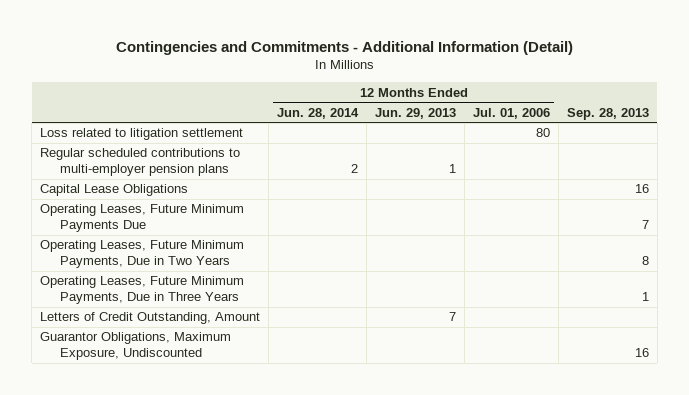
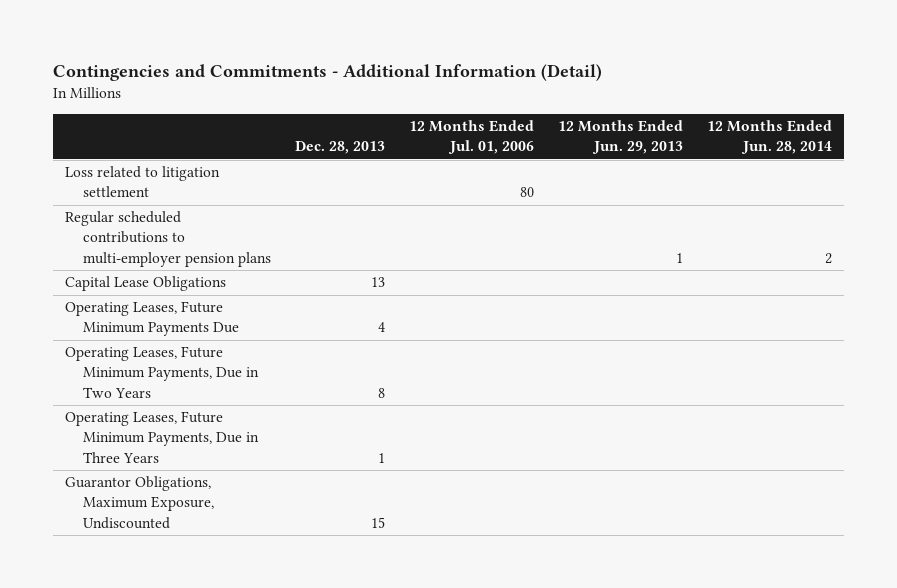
- | 12 Months Ended Jun. 28, 2014 | 12 Months Ended Jun. 29, 2013 | 12 Months Ended Jul. 01, 2006 | Sep. 28, 2013
+ | Dec. 28, 2013 | 12 Months Ended Jul. 01, 2006 | 12 Months Ended Jun. 29, 2013 | 12 Months Ended Jun. 28, 2014
- Letters of Credit Outstanding, Amount | | 7 | |

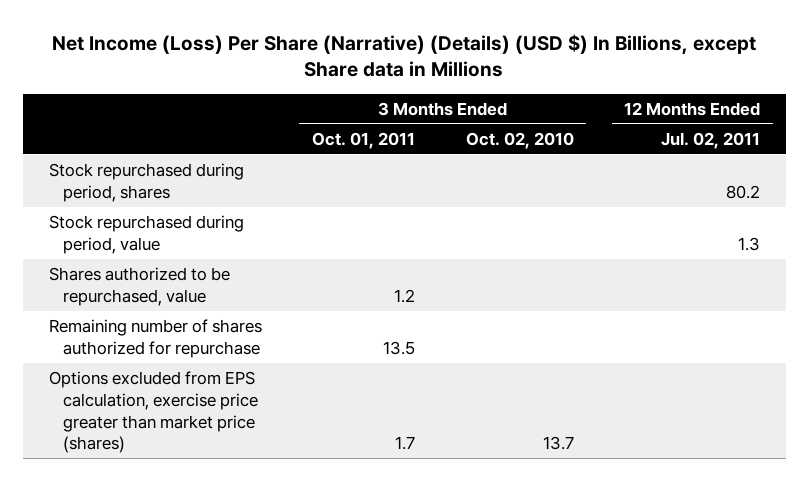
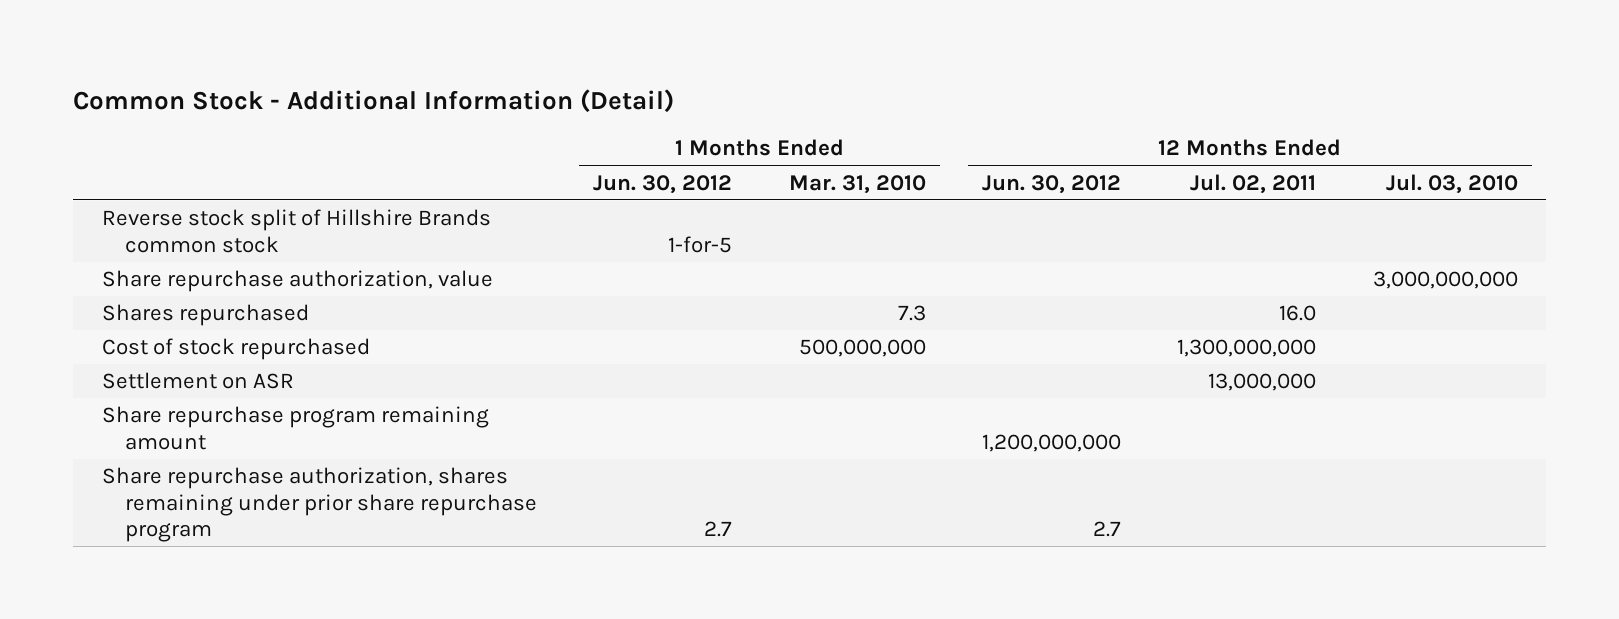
- Net Income (Loss) Per Share (Narrative) (Details) (USD $) In Billions, except Share data in Millions
+ Common Stock - Additional Information (Detail)
- | 3 Months Ended Oct. 01, 2011 | 3 Months Ended Oct. 02, 2010 | 12 Months Ended Jul. 02, 2011
+ | 1 Months Ended Jun. 30, 2012 | 1 Months Ended Mar. 31, 2010 | 12 Months Ended Jun. 30, 2012 | 12 Months Ended Jul. 02, 2011 | 12 Months Ended Jul. 03, 2010
- Stock repurchased during period, shares | | | 80.2
- Stock repurchased during period, value | | | 1.3
- Shares authorized to be repurchased, value | 1.2 | |
- Remaining number of shares authorized for repurchase | 13.5 | |
- Options excluded from EPS calculation, exercise price greater than market price (shares) | 1.7 | 13.7 |
+ Reverse stock split of Hillshire Brands common stock | 1-for-5 | | | |
+ Share repurchase authorization, value | | | | | 3,000,000,000
+ Shares repurchased | | 7.3 | | 16.0 |
+ Cost of stock repurchased | | 500,000,000 | | 1,300,000,000 |
+ Settlement on ASR | | | | 13,000,000 |
+ Share repurchase program remaining amount | | | 1,200,000,000 | |
+ Share repurchase authorization, shares remaining under prior share repurchase program | 2.7 | | 2.7 | |

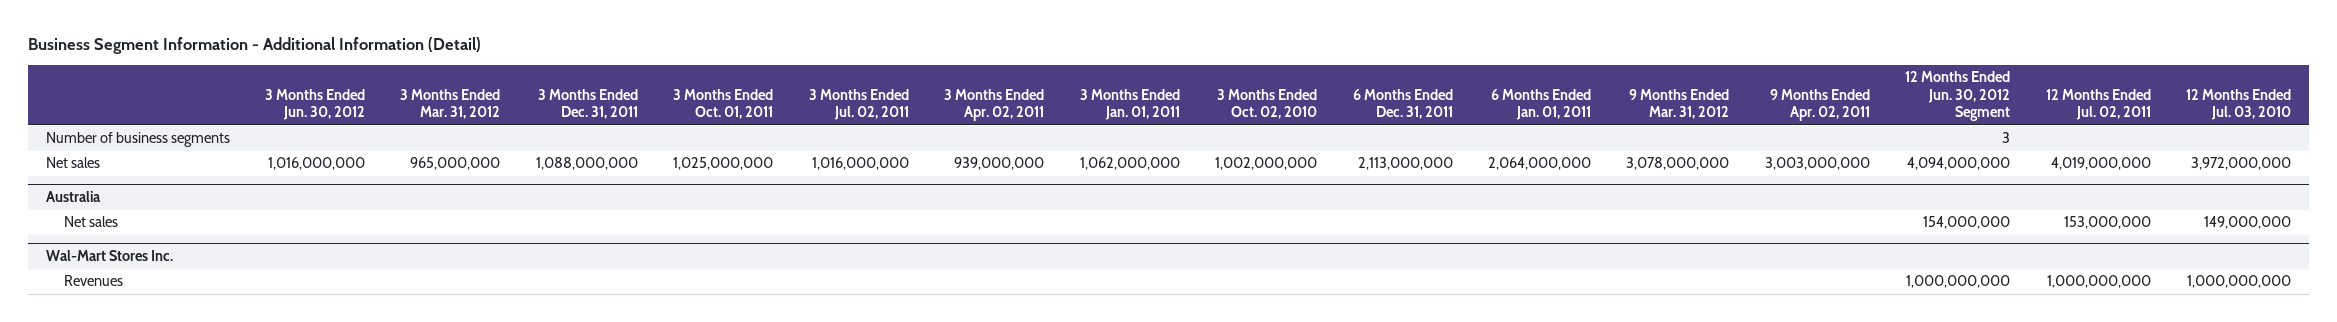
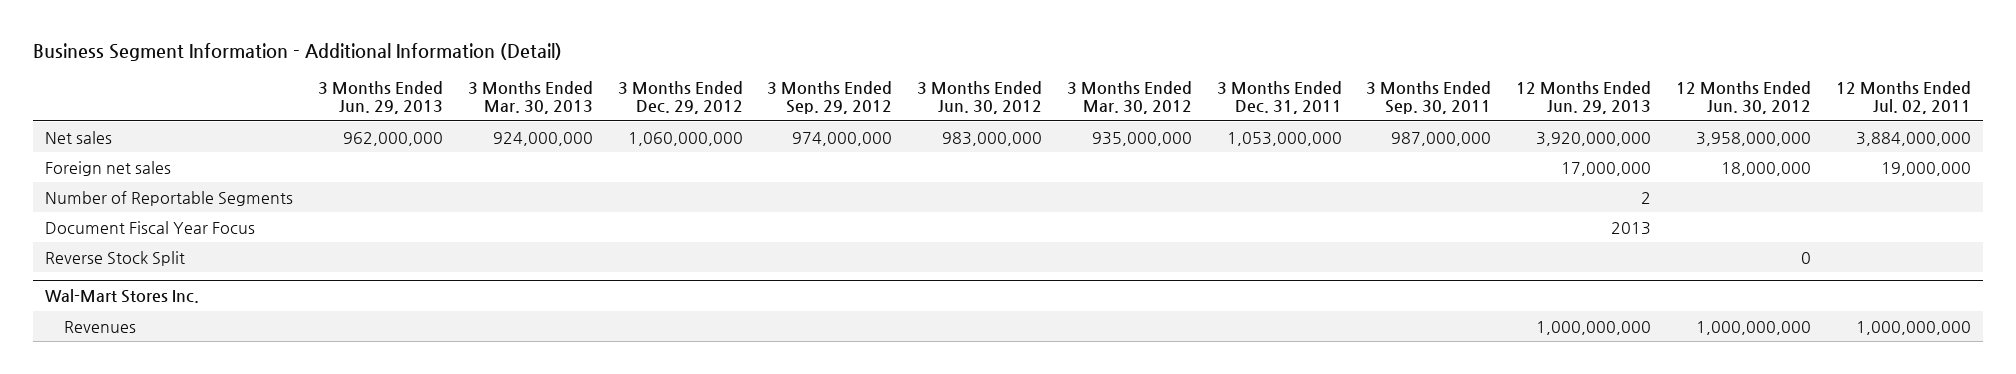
- | 3 Months Ended Jun. 30, 2012 | 3 Months Ended Mar. 31, 2012 | 3 Months Ended Dec. 31, 2011 | 3 Months Ended Oct. 01, 2011 | 3 Months Ended Jul. 02, 2011 | 3 Months Ended Apr. 02, 2011 | 3 Months Ended Jan. 01, 2011 | 3 Months Ended Oct. 02, 2010 | 6 Months Ended Dec. 31, 2011 | 6 Months Ended Jan. 01, 2011 | 9 Months Ended Mar. 31, 2012 | 9 Months Ended Apr. 02, 2011 | 12 Months Ended Jun. 30, 2012 Segment | 12 Months Ended Jul. 02, 2011 | 12 Months Ended Jul. 03, 2010
+ | 3 Months Ended Jun. 29, 2013 | 3 Months Ended Mar. 30, 2013 | 3 Months Ended Dec. 29, 2012 | 3 Months Ended Sep. 29, 2012 | 3 Months Ended Jun. 30, 2012 | 3 Months Ended Mar. 30, 2012 | 3 Months Ended Dec. 31, 2011 | 3 Months Ended Sep. 30, 2011 | 12 Months Ended Jun. 29, 2013 | 12 Months Ended Jun. 30, 2012 | 12 Months Ended Jul. 02, 2011
- Number of business segments | | | | | | | | | | | | | 3 | |
- Net sales | 1,016,000,000 | 965,000,000 | 1,088,000,000 | 1,025,000,000 | 1,016,000,000 | 939,000,000 | 1,062,000,000 | 1,002,000,000 | 2,113,000,000 | 2,064,000,000 | 3,078,000,000 | 3,003,000,000 | 4,094,000,000 | 4,019,000,000 | 3,972,000,000
- Australia
- Net sales | | | | | | | | | | | | | 154,000,000 | 153,000,000 | 149,000,000
+ Net sales | 962,000,000 | 924,000,000 | 1,060,000,000 | 974,000,000 | 983,000,000 | 935,000,000 | 1,053,000,000 | 987,000,000 | 3,920,000,000 | 3,958,000,000 | 3,884,000,000
+ Foreign net sales | | | | | | | | | 17,000,000 | 18,000,000 | 19,000,000
+ Number of Reportable Segments | | | | | | | | | 2 | |
+ Document Fiscal Year Focus | | | | | | | | | 2013 | |
+ Reverse Stock Split | | | | | | | | | | 0 |

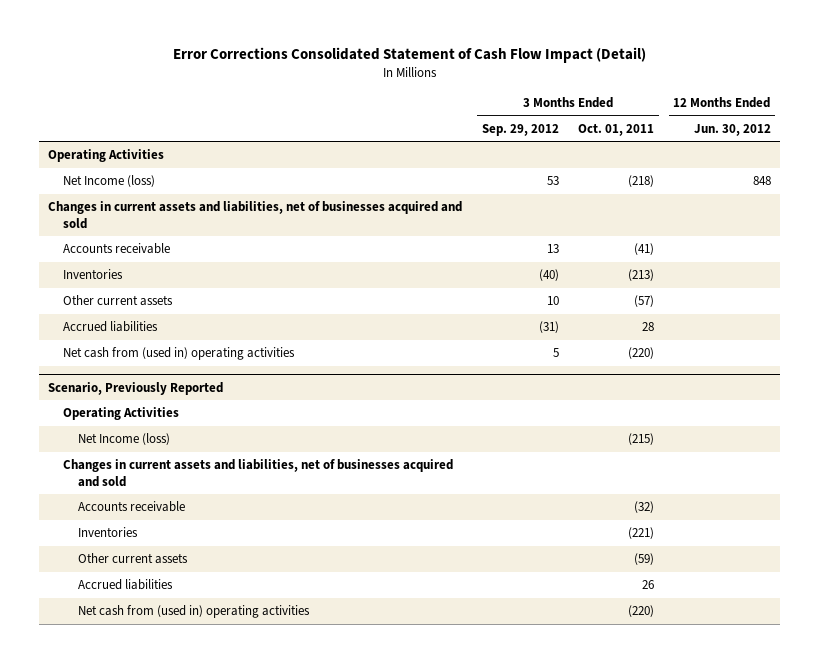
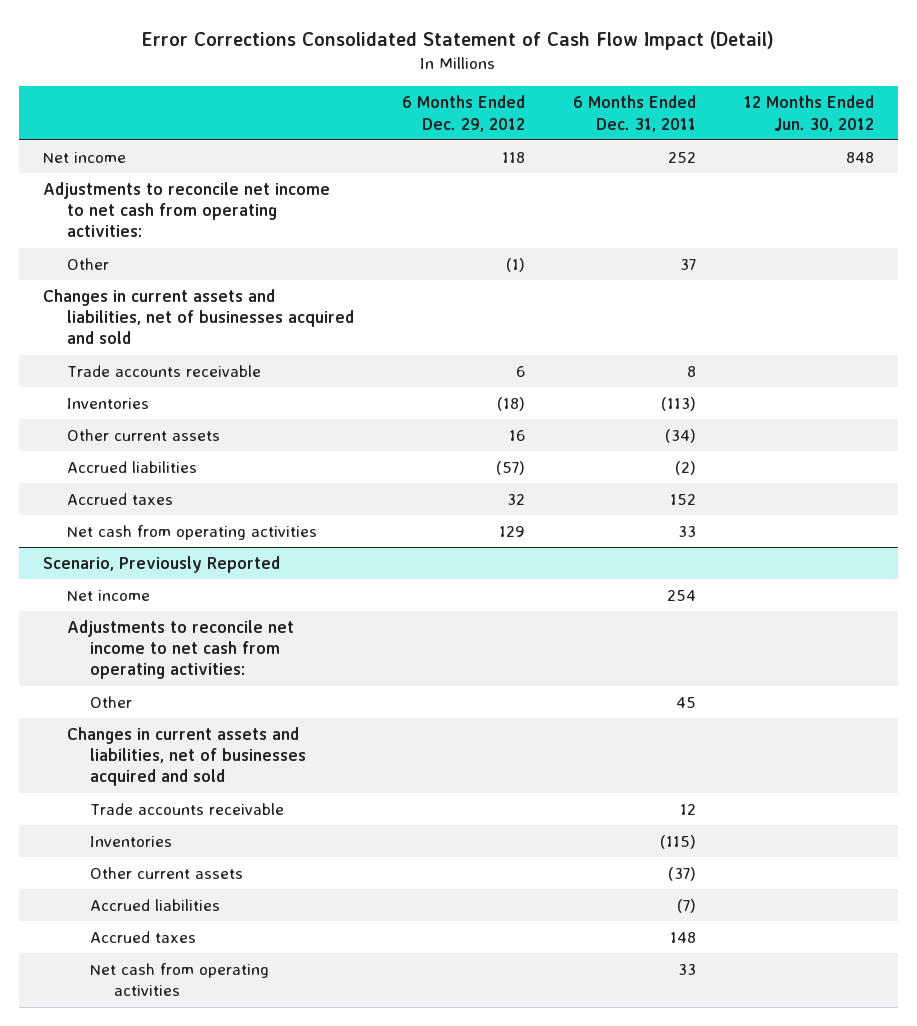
- | 3 Months Ended Sep. 29, 2012 | 3 Months Ended Oct. 01, 2011 | 12 Months Ended Jun. 30, 2012
+ | 6 Months Ended Dec. 29, 2012 | 6 Months Ended Dec. 31, 2011 | 12 Months Ended Jun. 30, 2012
- Operating Activities
- Net Income (loss) | 53 | (218) | 848
+ Net income | 118 | 252 | 848
+ Adjustments to reconcile net income to net cash from operating activities:
+ Other | (1) | 37 |
- Accounts receivable | 13 | (41) |
+ Trade accounts receivable | 6 | 8 |
- Net cash from (used in) operating activities | 5 | (220) |
+ Accrued taxes | 32 | 152 |
+ Net cash from operating activities | 129 | 33 |
@ Scenario, Previously Reported
- Operating Activities
- Net Income (loss) | | (215) |
+ Net income | | 254 |
+ Adjustments to reconcile net income to net cash from operating activities:
+ Other | | 45 |
- Accounts receivable | | (32) |
+ Trade accounts receivable | | 12 |
- Net cash from (used in) operating activities | | (220) |
+ Accrued taxes | | 148 |
+ Net cash from operating activities | | 33 |

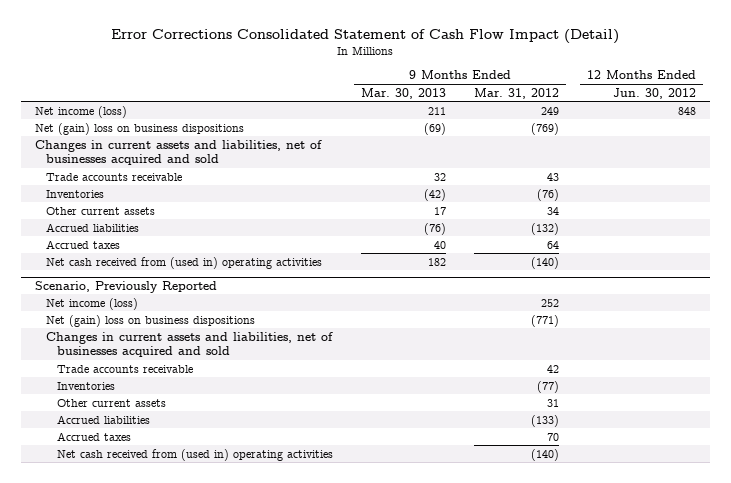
- | 6 Months Ended Dec. 29, 2012 | 6 Months Ended Dec. 31, 2011 | 12 Months Ended Jun. 30, 2012
+ | 9 Months Ended Mar. 30, 2013 | 9 Months Ended Mar. 31, 2012 | 12 Months Ended Jun. 30, 2012
- Net income | 118 | 252 | 848
- Adjustments to reconcile net income to net cash from operating activities:
- Other | (1) | 37 |
+ Net income (loss) | 211 | 249 | 848
+ Net (gain) loss on business dispositions | (69) | (769) |
- Net cash from operating activities | 129 | 33 |
+ Net cash received from (used in) operating activities | 182 | (140) |
@ Scenario, Previously Reported
- Net income | | 254 |
- Adjustments to reconcile net income to net cash from operating activities:
- Other | | 45 |
+ Net income (loss) | | 252 |
+ Net (gain) loss on business dispositions | | (771) |
- Net cash from operating activities | | 33 |
+ Net cash received from (used in) operating activities | | (140) |

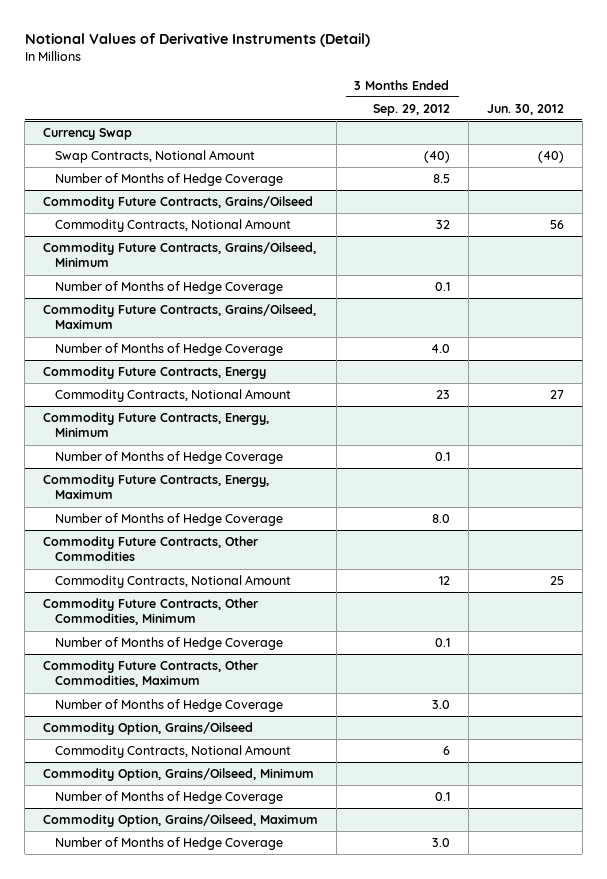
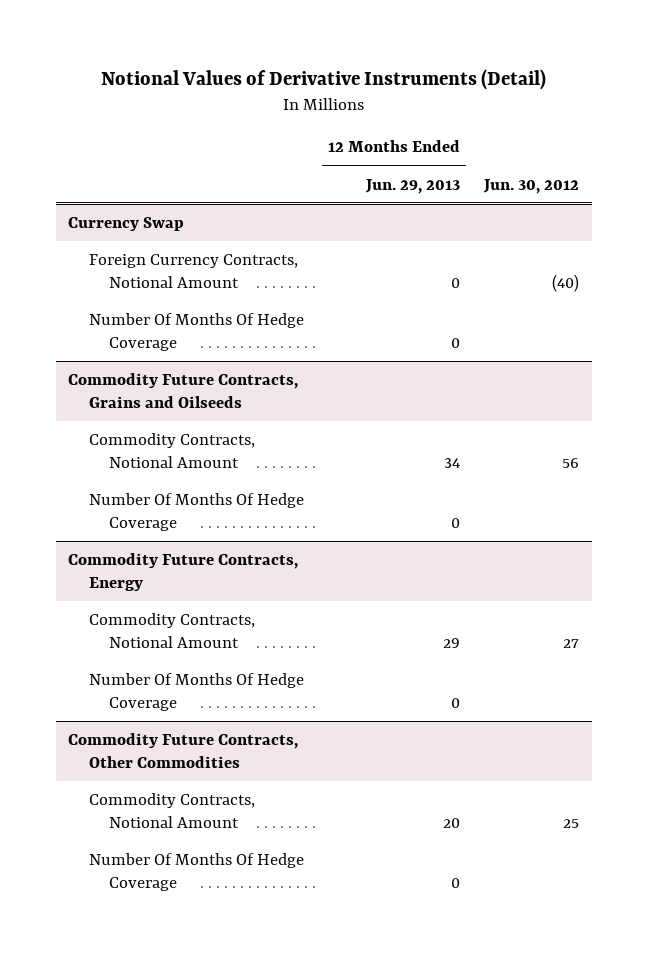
- | 3 Months Ended Sep. 29, 2012 | Jun. 30, 2012
+ | 12 Months Ended Jun. 29, 2013 | Jun. 30, 2012
@ Currency Swap
- Swap Contracts, Notional Amount | (40) | (40)
- Number of Months of Hedge Coverage | 8.5 |
- Commodity Future Contracts, Grains/Oilseed
@ Currency Swap
+ Foreign Currency Contracts, Notional Amount | 0 | (40)
+ Number Of Months Of Hedge Coverage | 0 |
+ Commodity Future Contracts, Grains and Oilseeds
- Commodity Future Contracts, Grains/Oilseed, Minimum
- Number of Months of Hedge Coverage | 0.1 |
- Commodity Future Contracts, Grains/Oilseed, Maximum
- Number of Months of Hedge Coverage | 4.0 |
+ Number Of Months Of Hedge Coverage | 0 |
- Commodity Future Contracts, Energy, Minimum
- Number of Months of Hedge Coverage | 0.1 |
- Commodity Future Contracts, Energy, Maximum
- Number of Months of Hedge Coverage | 8.0 |
@ Commodity Future Contracts, Energy
+ Number Of Months Of Hedge Coverage | 0 |
- Commodity Future Contracts, Other Commodities, Minimum
- Number of Months of Hedge Coverage | 0.1 |
- Commodity Future Contracts, Other Commodities, Maximum
- Number of Months of Hedge Coverage | 3.0 |
- Commodity Option, Grains/Oilseed
- Commodity Contracts, Notional Amount | 6 |
- Commodity Option, Grains/Oilseed, Minimum
- Number of Months of Hedge Coverage | 0.1 |
- Commodity Option, Grains/Oilseed, Maximum
- Number of Months of Hedge Coverage | 3.0 |
@ Commodity Future Contracts, Other Commodities
+ Number Of Months Of Hedge Coverage | 0 |

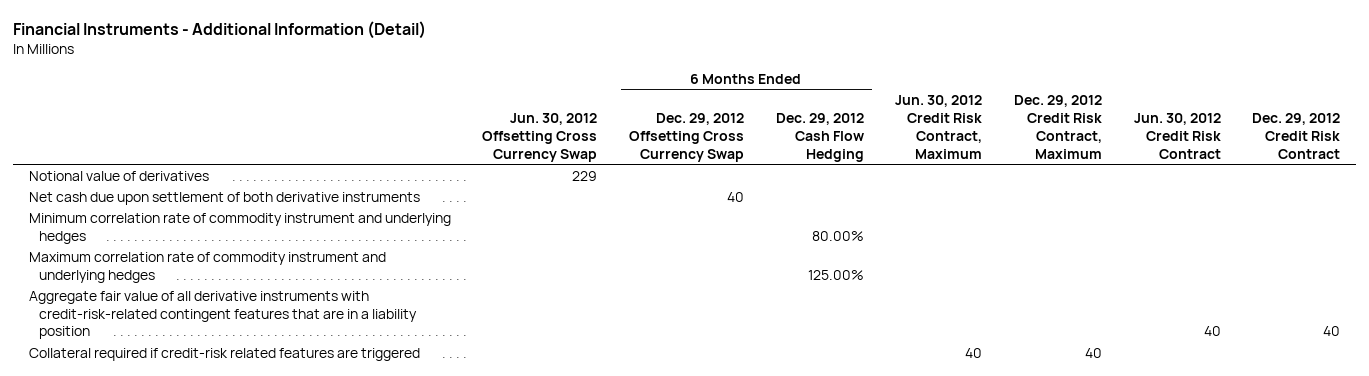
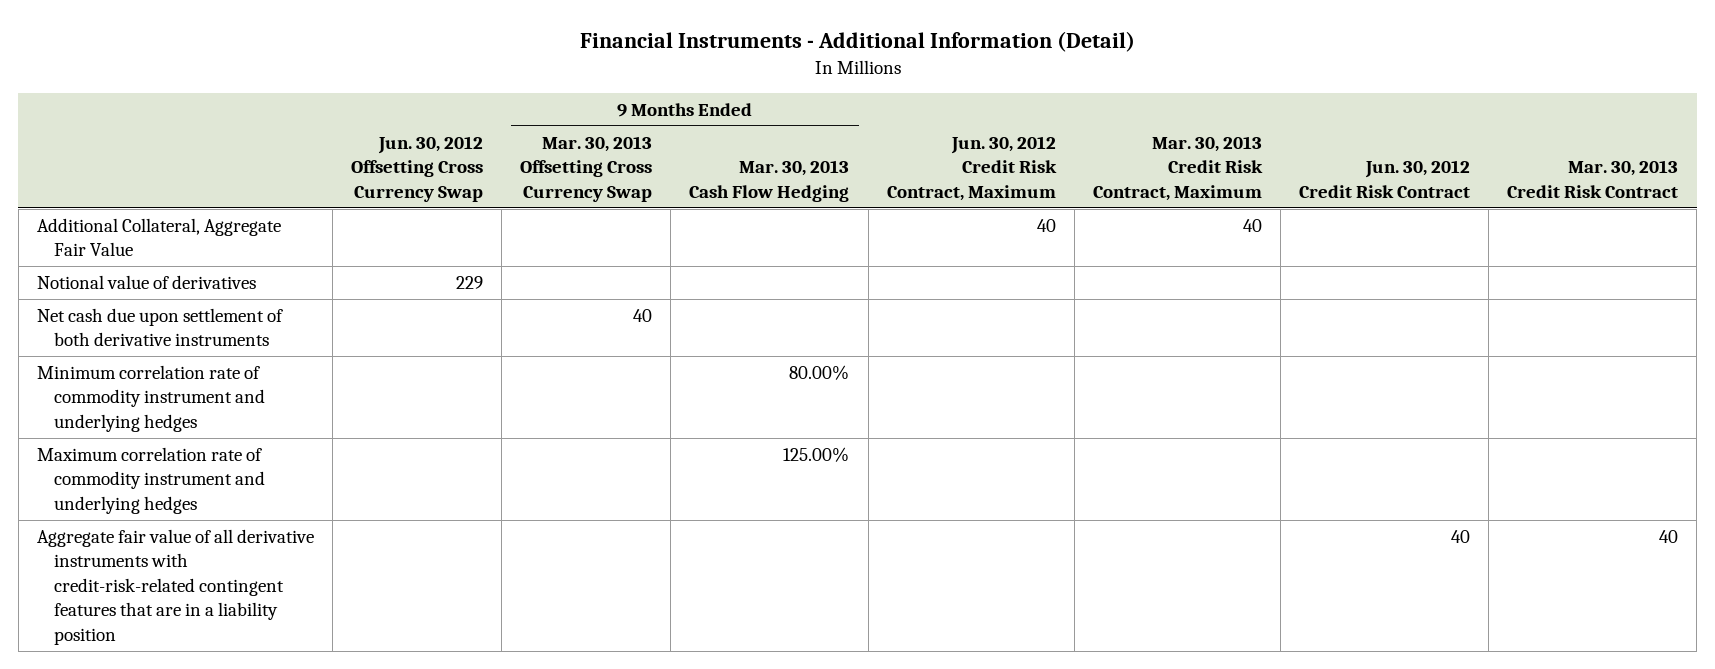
- | Jun. 30, 2012 Offsetting Cross Currency Swap | 6 Months Ended Dec. 29, 2012 Offsetting Cross Currency Swap | 6 Months Ended Dec. 29, 2012 Cash Flow Hedging | Jun. 30, 2012 Credit Risk Contract, Maximum | Dec. 29, 2012 Credit Risk Contract, Maximum | Jun. 30, 2012 Credit Risk Contract | Dec. 29, 2012 Credit Risk Contract
+ | Jun. 30, 2012 Offsetting Cross Currency Swap | 9 Months Ended Mar. 30, 2013 Offsetting Cross Currency Swap | 9 Months Ended Mar. 30, 2013 Cash Flow Hedging | Jun. 30, 2012 Credit Risk Contract, Maximum | Mar. 30, 2013 Credit Risk Contract, Maximum | Jun. 30, 2012 Credit Risk Contract | Mar. 30, 2013 Credit Risk Contract
+ Additional Collateral, Aggregate Fair Value | | | | 40 | 40 | |
- Collateral required if credit-risk related features are triggered | | | | 40 | 40 | |

